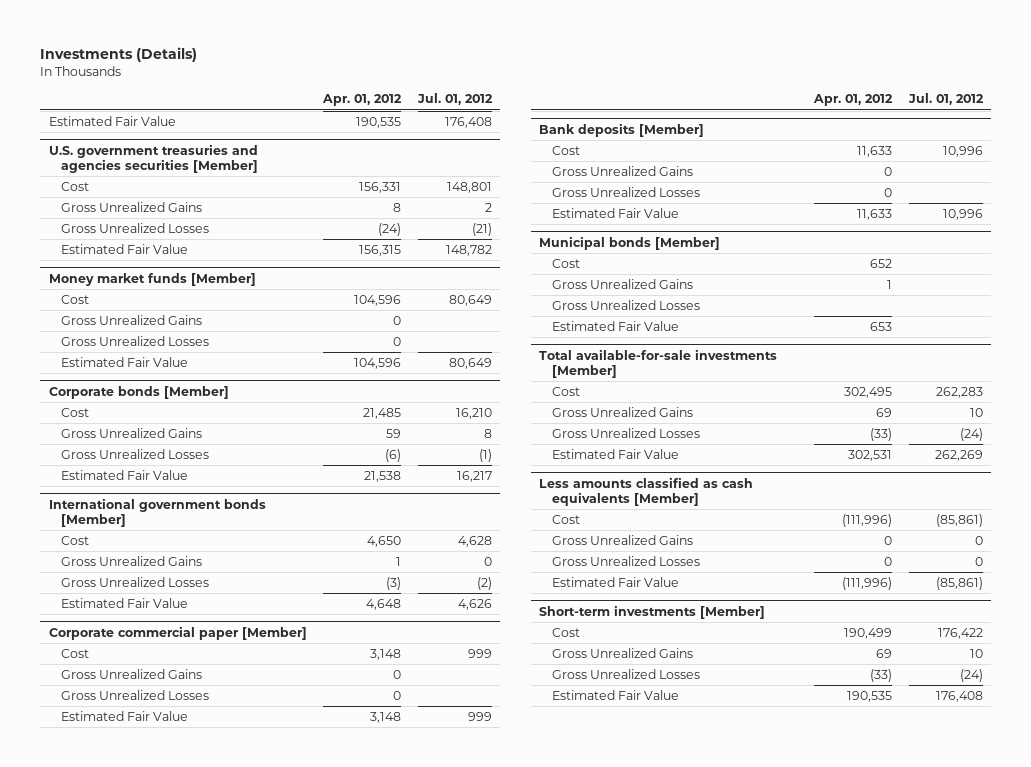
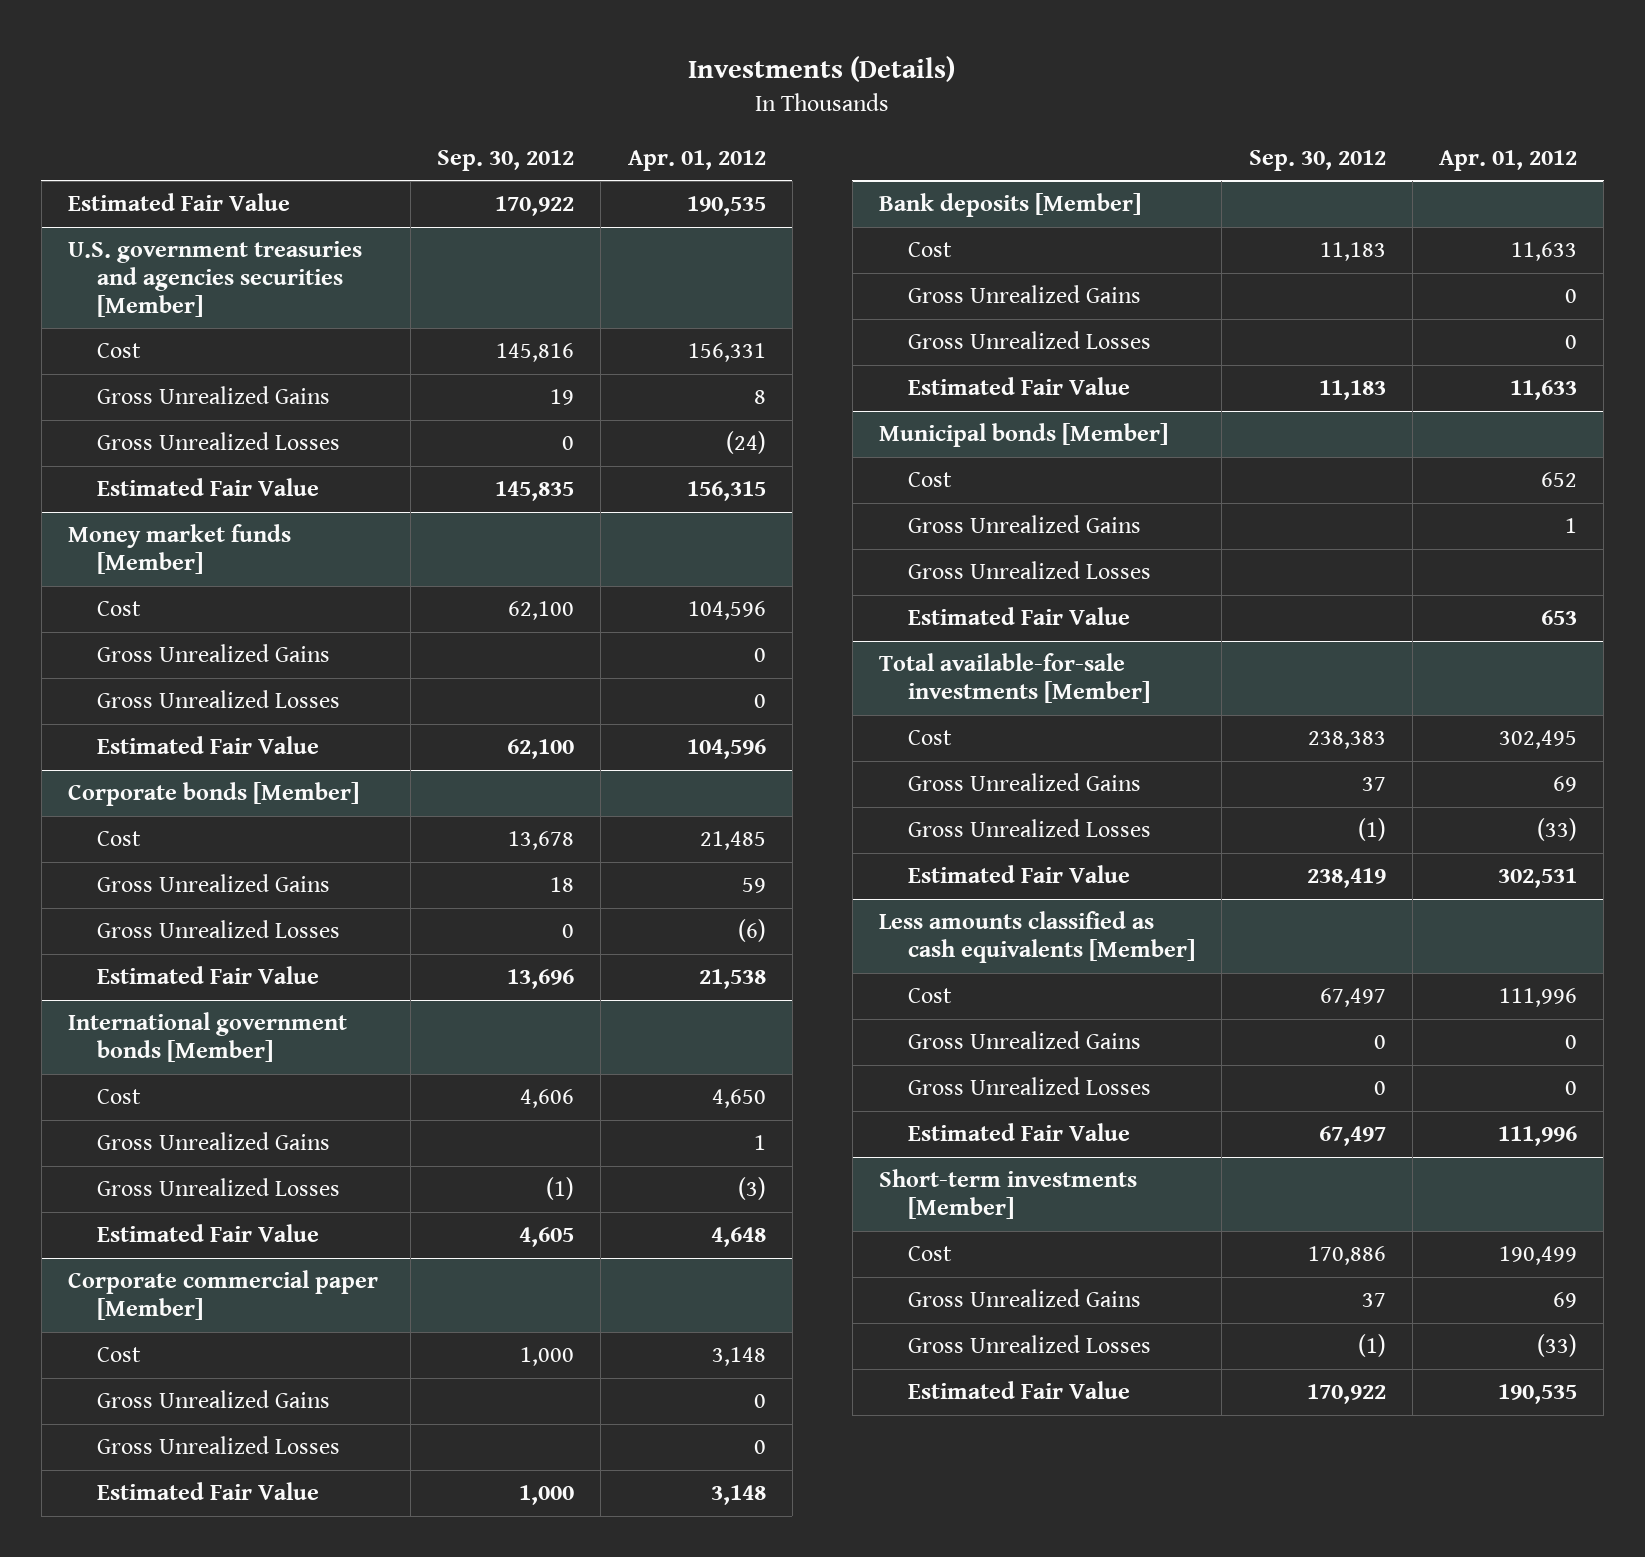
- | Apr. 01, 2012 | Jul. 01, 2012
+ | Sep. 30, 2012 | Apr. 01, 2012
@ Less amounts classified as cash equivalents [Member]
- Cost | (111,996) | (85,861)
+ Cost | 67,497 | 111,996
- Estimated Fair Value | (111,996) | (85,861)
+ Estimated Fair Value | 67,497 | 111,996

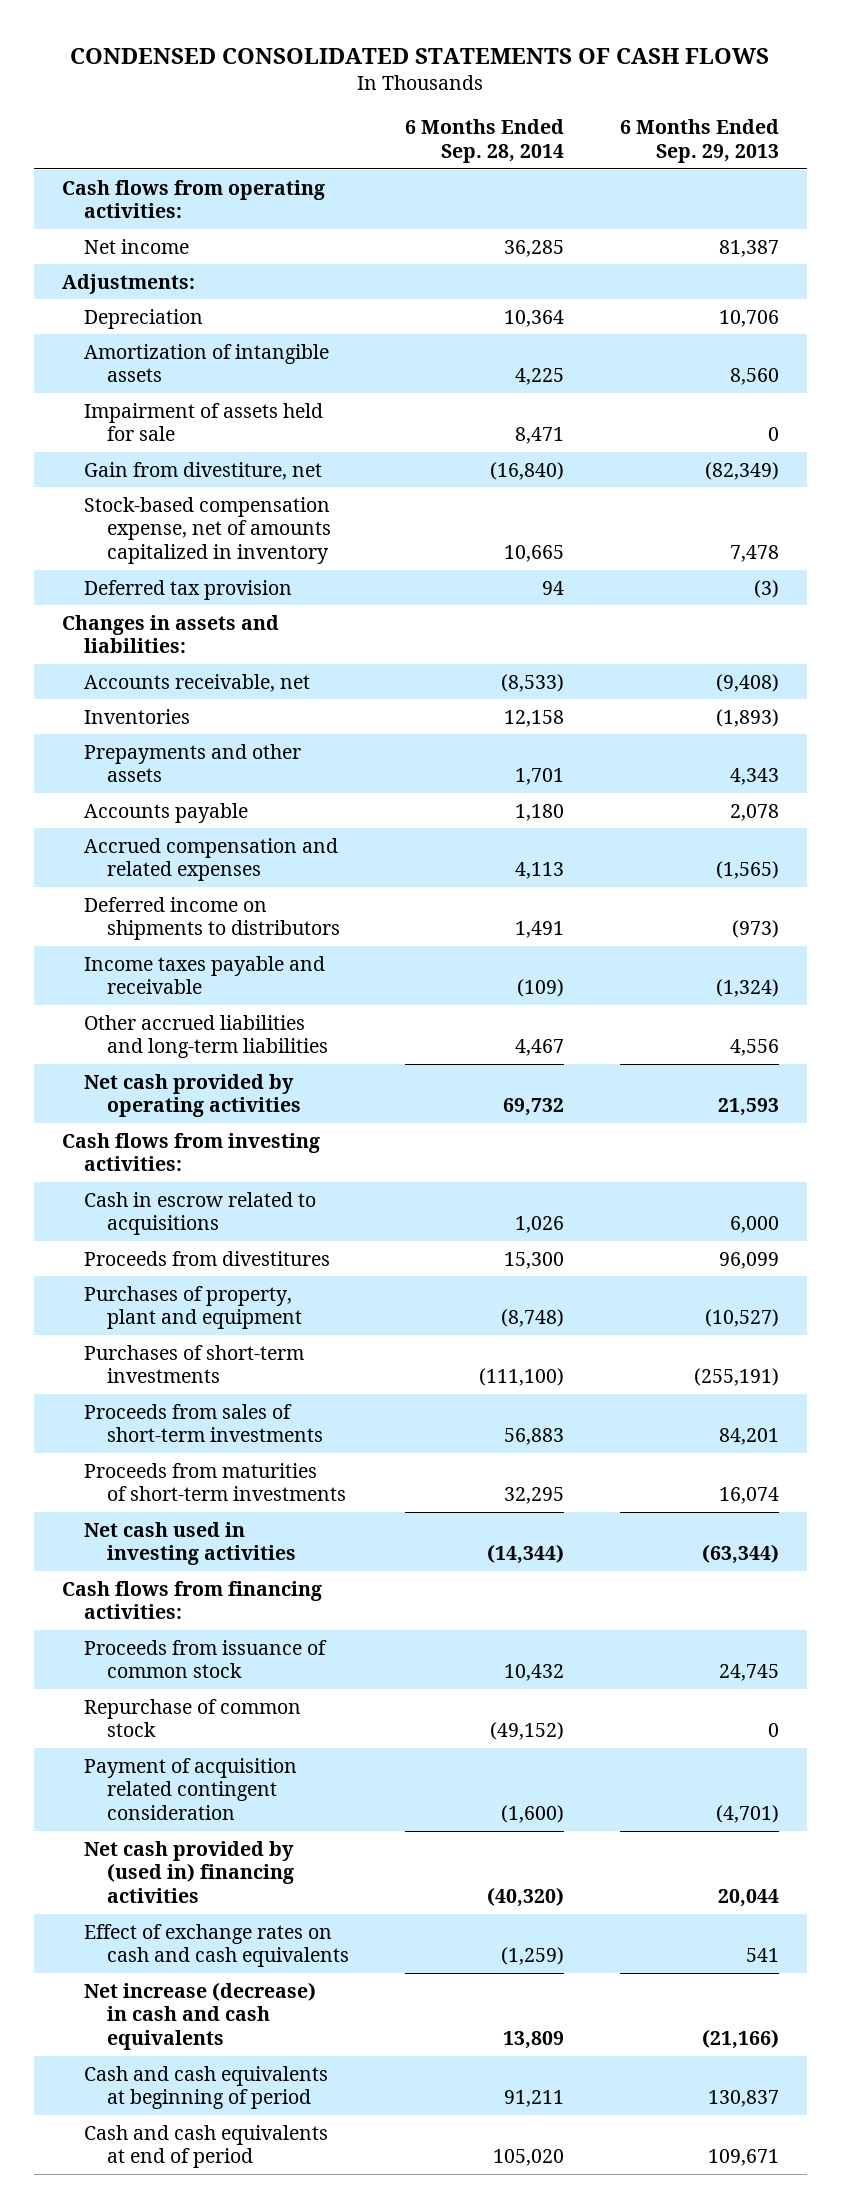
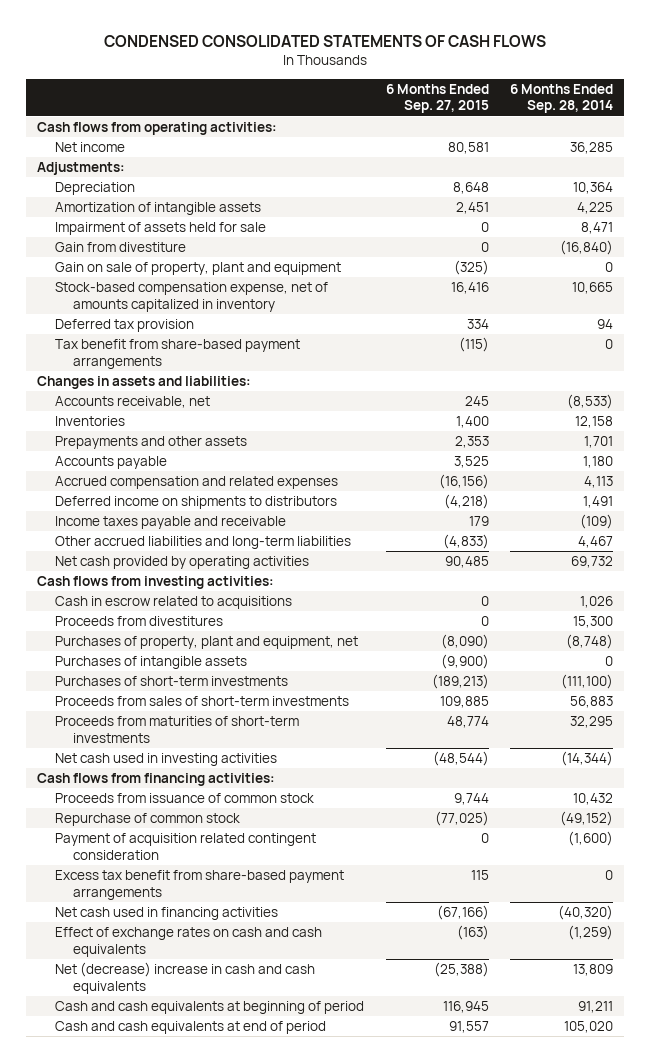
- | 6 Months Ended Sep. 28, 2014 | 6 Months Ended Sep. 29, 2013
+ | 6 Months Ended Sep. 27, 2015 | 6 Months Ended Sep. 28, 2014
- Gain from divestiture, net | (16,840) | (82,349)
+ Gain from divestiture | 0 | (16,840)
+ Gain on sale of property, plant and equipment | (325) | 0
+ Tax benefit from share-based payment arrangements | (115) | 0
- Purchases of property, plant and equipment | (8,748) | (10,527)
+ Purchases of property, plant and equipment, net | (8,090) | (8,748)
+ Purchases of intangible assets | (9,900) | 0
- Net cash provided by (used in) financing activities | (40,320) | 20,044
+ Excess tax benefit from share-based payment arrangements | 115 | 0
+ Net cash used in financing activities | (67,166) | (40,320)
- Net increase (decrease) in cash and cash equivalents | 13,809 | (21,166)
+ Net (decrease) increase in cash and cash equivalents | (25,388) | 13,809

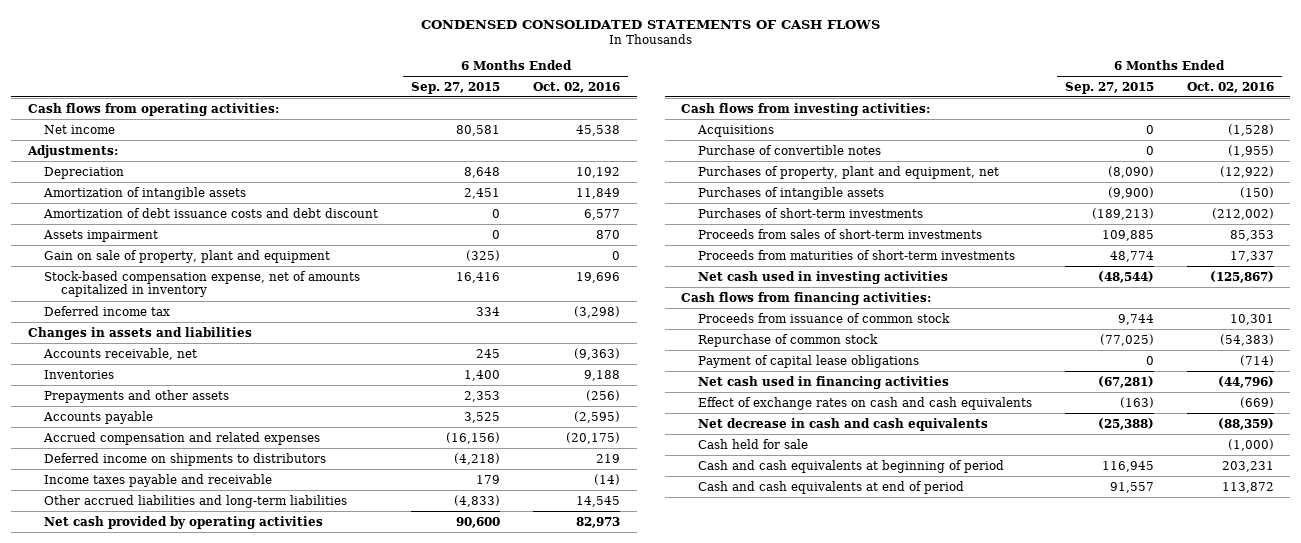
- | 6 Months Ended Sep. 27, 2015 | 6 Months Ended Sep. 28, 2014
+ | 6 Months Ended Sep. 27, 2015 | 6 Months Ended Oct. 02, 2016
- Impairment of assets held for sale | 0 | 8,471
- Gain from divestiture | 0 | (16,840)
+ Amortization of debt issuance costs and debt discount | 0 | 6,577
+ Assets impairment | 0 | 870
- Deferred tax provision | 334 | 94
- Tax benefit from share-based payment arrangements | (115) | 0
- Changes in assets and liabilities:
+ Deferred income tax | 334 | (3,298)
+ Changes in assets and liabilities
- Net cash provided by operating activities | 90,485 | 69,732
+ Net cash provided by operating activities | 90,600 | 82,973
- Cash in escrow related to acquisitions | 0 | 1,026
- Proceeds from divestitures | 0 | 15,300
+ Acquisitions | 0 | (1,528)
+ Purchase of convertible notes | 0 | (1,955)
- Payment of acquisition related contingent consideration | 0 | (1,600)
- Excess tax benefit from share-based payment arrangements | 115 | 0
- Net cash used in financing activities | (67,166) | (40,320)
+ Payment of capital lease obligations | 0 | (714)
+ Net cash used in financing activities | (67,281) | (44,796)
- Net (decrease) increase in cash and cash equivalents | (25,388) | 13,809
+ Net decrease in cash and cash equivalents | (25,388) | (88,359)
+ Cash held for sale | | (1,000)

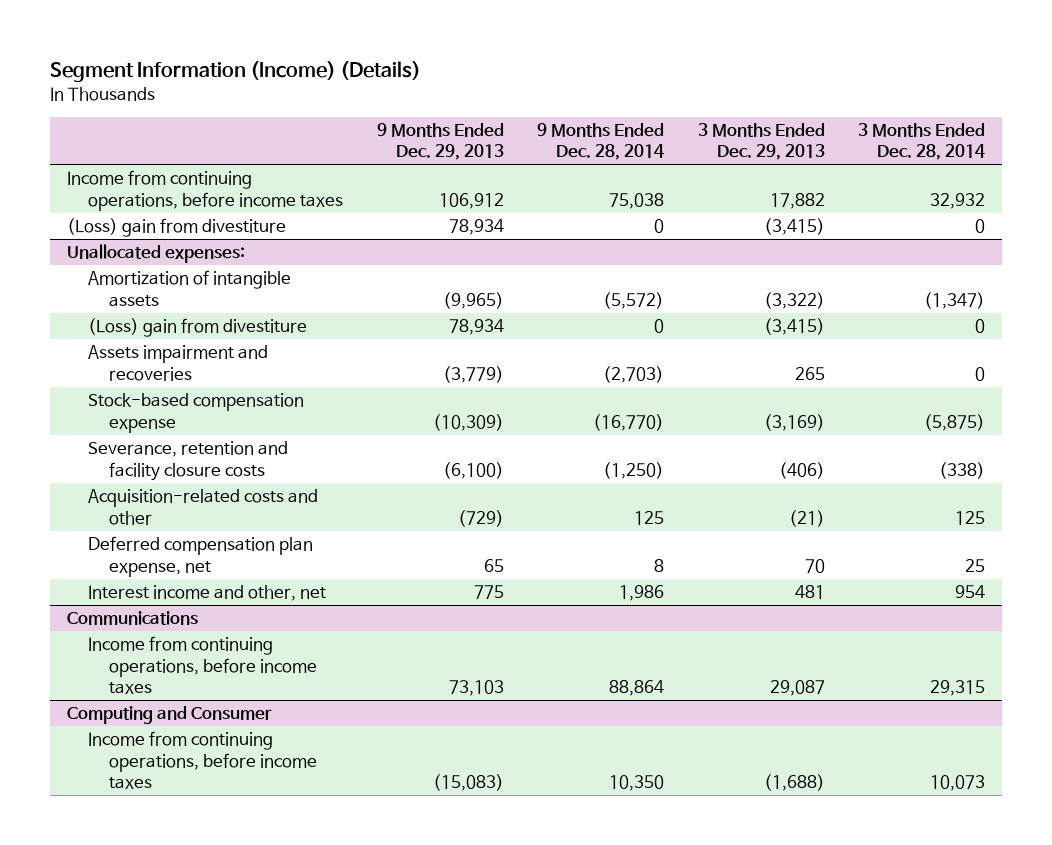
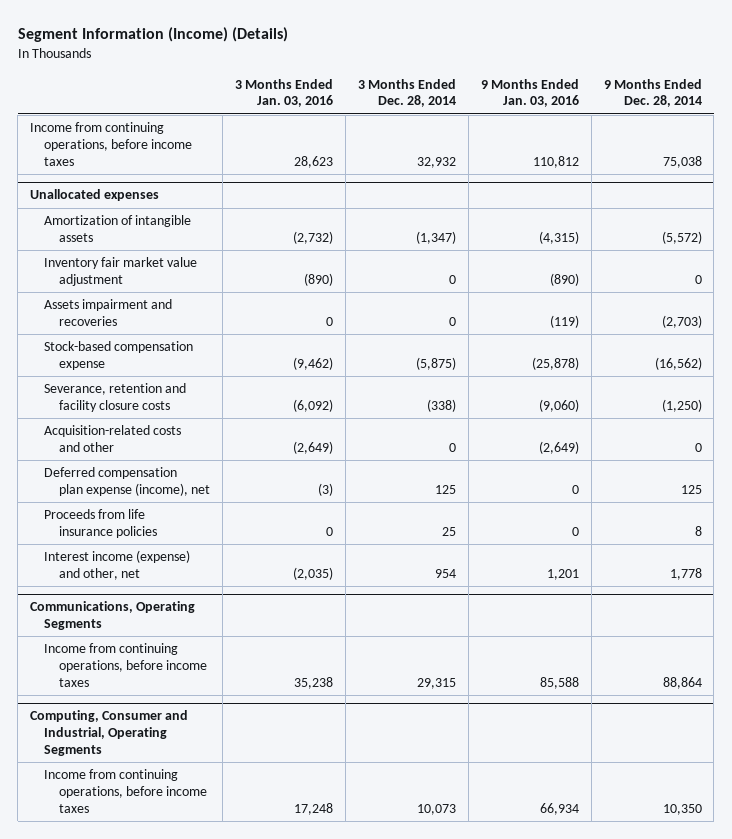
- | 9 Months Ended Dec. 29, 2013 | 9 Months Ended Dec. 28, 2014 | 3 Months Ended Dec. 29, 2013 | 3 Months Ended Dec. 28, 2014
+ | 3 Months Ended Jan. 03, 2016 | 3 Months Ended Dec. 28, 2014 | 9 Months Ended Jan. 03, 2016 | 9 Months Ended Dec. 28, 2014
- (Loss) gain from divestiture | 78,934 | 0 | (3,415) | 0
- Unallocated expenses:
+ Unallocated expenses
- (Loss) gain from divestiture | 78,934 | 0 | (3,415) | 0
+ Inventory fair market value adjustment | (890) | 0 | (890) | 0
- Stock-based compensation expense | (10,309) | (16,770) | (3,169) | (5,875)
+ Stock-based compensation expense | (9,462) | (5,875) | (25,878) | (16,562)
- Acquisition-related costs and other | (729) | 125 | (21) | 125
- Deferred compensation plan expense, net | 65 | 8 | 70 | 25
- Interest income and other, net | 775 | 1,986 | 481 | 954
- Communications
+ Acquisition-related costs and other | (2,649) | 0 | (2,649) | 0
+ Deferred compensation plan expense (income), net | (3) | 125 | 0 | 125
+ Proceeds from life insurance policies | 0 | 25 | 0 | 8
+ Interest income (expense) and other, net | (2,035) | 954 | 1,201 | 1,778
+ Communications, Operating Segments
- Computing and Consumer
+ Computing, Consumer and Industrial, Operating Segments

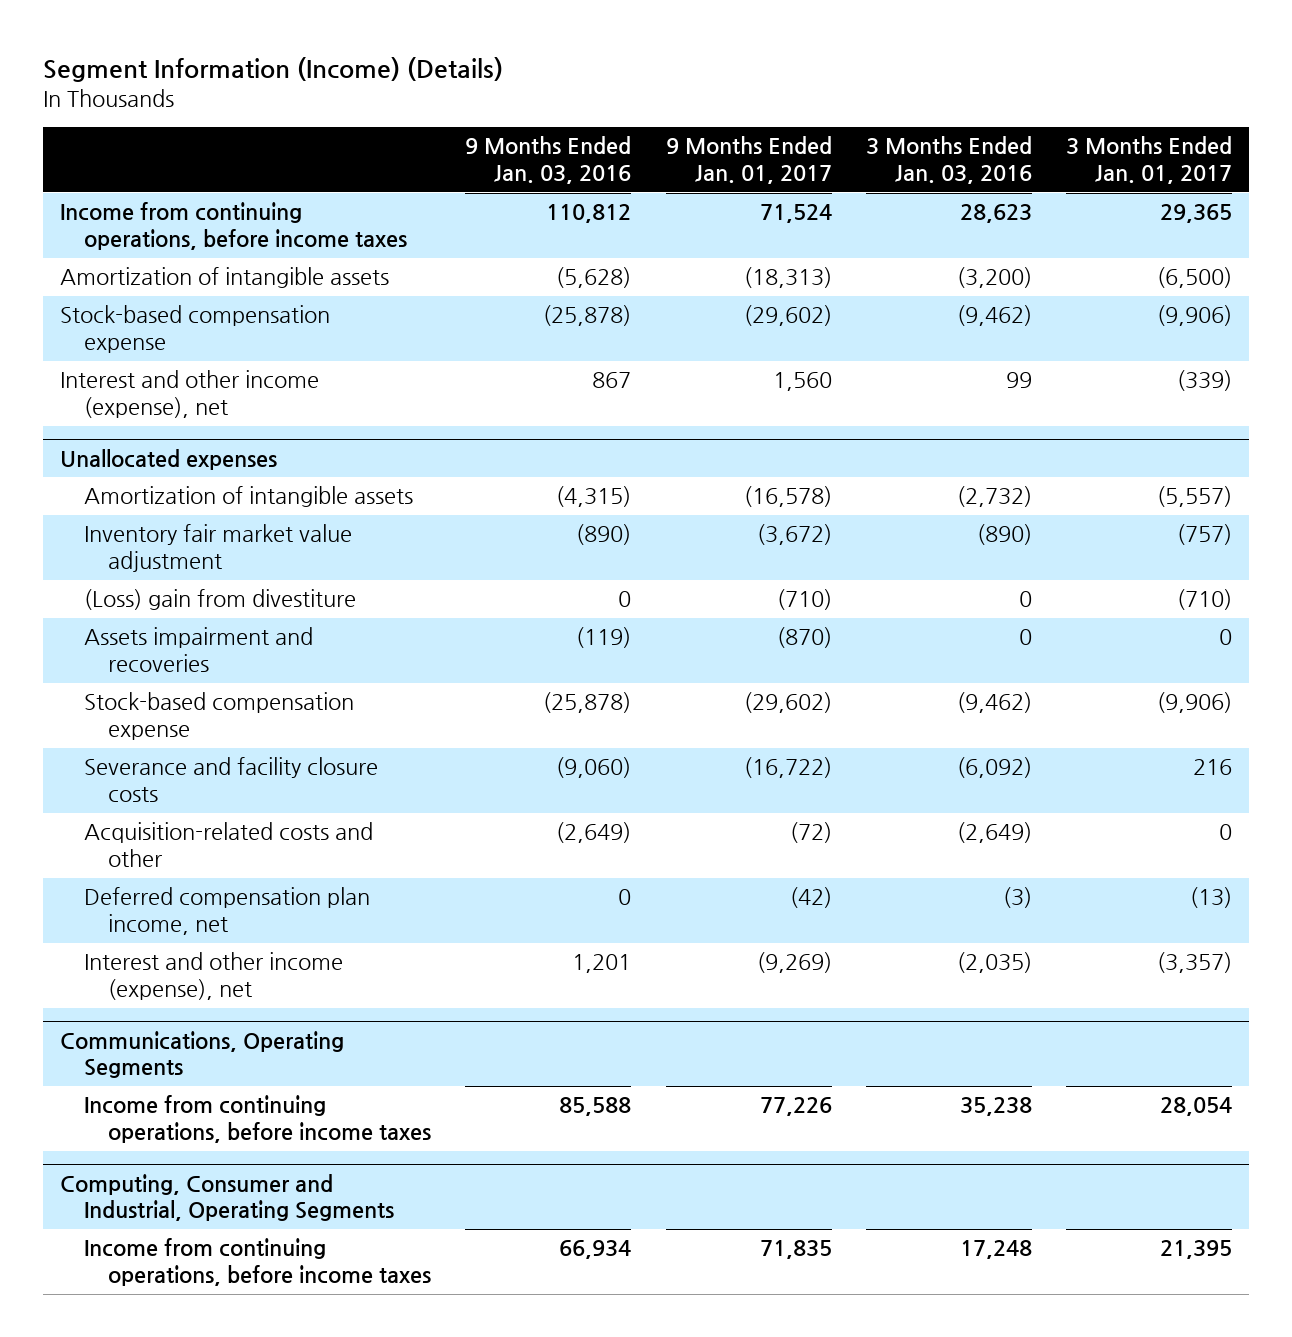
- | 3 Months Ended Jan. 03, 2016 | 3 Months Ended Dec. 28, 2014 | 9 Months Ended Jan. 03, 2016 | 9 Months Ended Dec. 28, 2014
+ | 9 Months Ended Jan. 03, 2016 | 9 Months Ended Jan. 01, 2017 | 3 Months Ended Jan. 03, 2016 | 3 Months Ended Jan. 01, 2017
+ Amortization of intangible assets | (5,628) | (18,313) | (3,200) | (6,500)
+ Stock-based compensation expense | (25,878) | (29,602) | (9,462) | (9,906)
+ Interest and other income (expense), net | 867 | 1,560 | 99 | (339)
@ Unallocated expenses
+ (Loss) gain from divestiture | 0 | (710) | 0 | (710)
- Severance, retention and facility closure costs | (6,092) | (338) | (9,060) | (1,250)
+ Severance and facility closure costs | (9,060) | (16,722) | (6,092) | 216
- Deferred compensation plan expense (income), net | (3) | 125 | 0 | 125
- Proceeds from life insurance policies | 0 | 25 | 0 | 8
- Interest income (expense) and other, net | (2,035) | 954 | 1,201 | 1,778
+ Deferred compensation plan income, net | 0 | (42) | (3) | (13)
+ Interest and other income (expense), net | 1,201 | (9,269) | (2,035) | (3,357)

